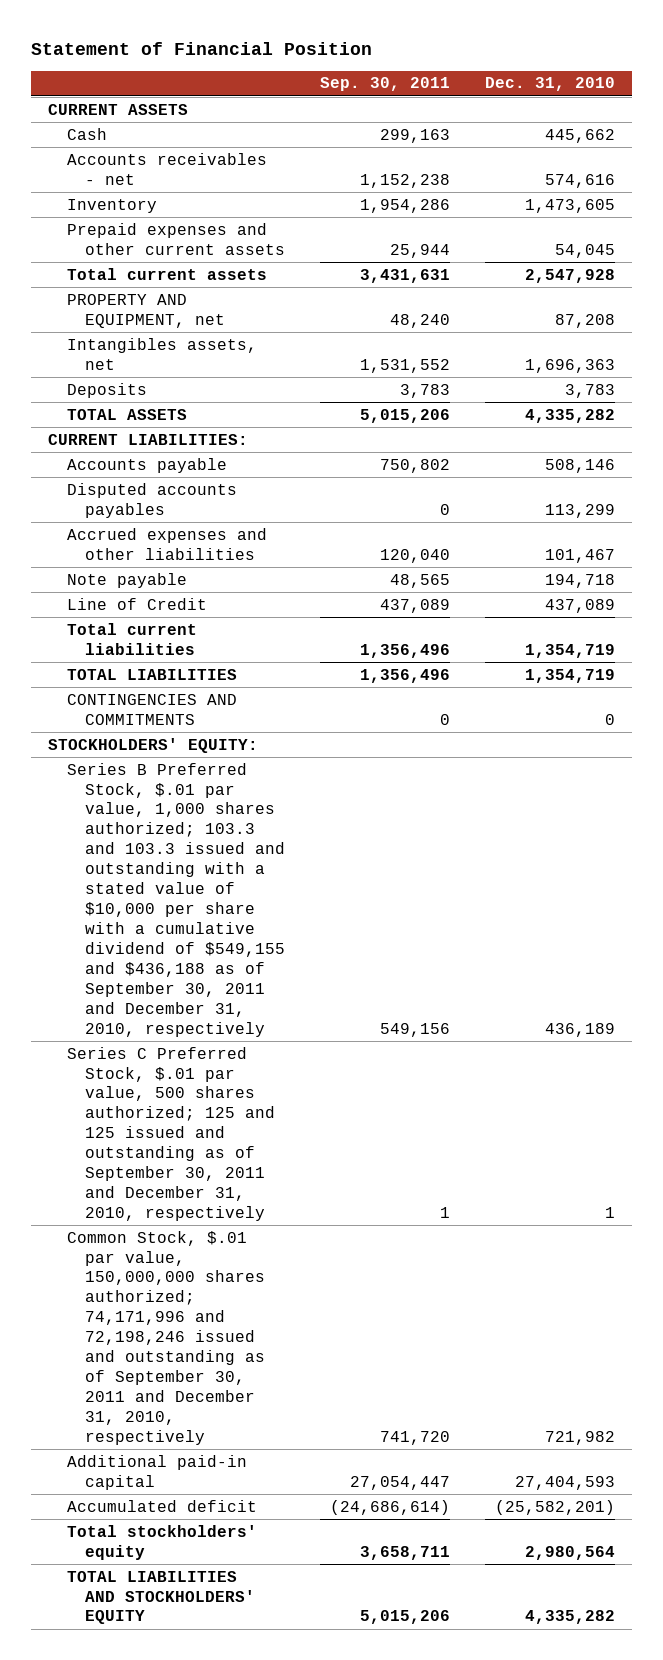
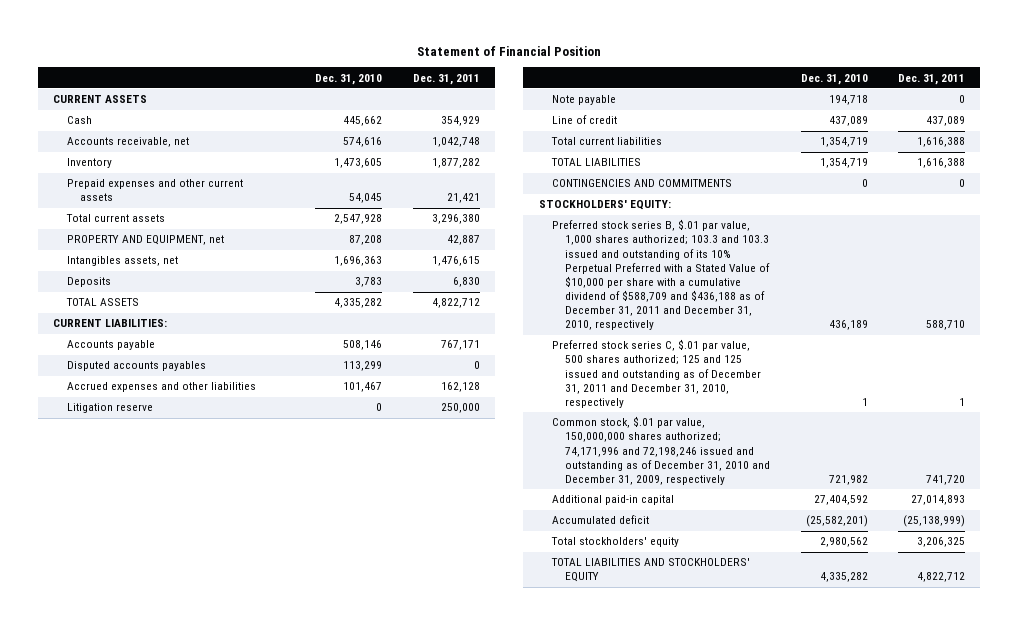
- | Sep. 30, 2011 | Dec. 31, 2010
+ | Dec. 31, 2010 | Dec. 31, 2011
- Accounts receivables - net | 1,152,238 | 574,616
+ Accounts receivable, net | 574,616 | 1,042,748
+ Litigation reserve | 0 | 250,000
- Line of Credit | 437,089 | 437,089
+ Line of credit | 437,089 | 437,089
- Series B Preferred Stock, $.01 par value, 1,000 shares authorized; 103.3 and 103.3 issued and outstanding with a stated value of $10,000 per share with a cumulative dividend of $549,155 and $436,188 as of September 30, 2011 and December 31, 2010, respectively | 549,156 | 436,189
- Series C Preferred Stock, $.01 par value, 500 shares authorized; 125 and 125 issued and outstanding as of September 30, 2011 and December 31, 2010, respectively | 1 | 1
- Common Stock, $.01 par value, 150,000,000 shares authorized; 74,171,996 and 72,198,246 issued and outstanding as of September 30, 2011 and December 31, 2010, respectively | 741,720 | 721,982
- Additional paid-in capital | 27,054,447 | 27,404,593
+ Preferred stock series B, $.01 par value, 1,000 shares authorized; 103.3 and 103.3 issued and outstanding of its 10% Perpetual Preferred with a Stated Value of $10,000 per share with a cumulative dividend of $588,709 and $436,188 as of December 31, 2011 and December 31, 2010, respectively | 436,189 | 588,710
+ Preferred stock series C, $.01 par value, 500 shares authorized; 125 and 125 issued and outstanding as of December 31, 2011 and December 31, 2010, respectively | 1 | 1
+ Common stock, $.01 par value, 150,000,000 shares authorized; 74,171,996 and 72,198,246 issued and outstanding as of December 31, 2010 and December 31, 2009, respectively | 721,982 | 741,720
+ Additional paid-in capital | 27,404,592 | 27,014,893
- Total stockholders' equity | 3,658,711 | 2,980,564
+ Total stockholders' equity | 2,980,562 | 3,206,325

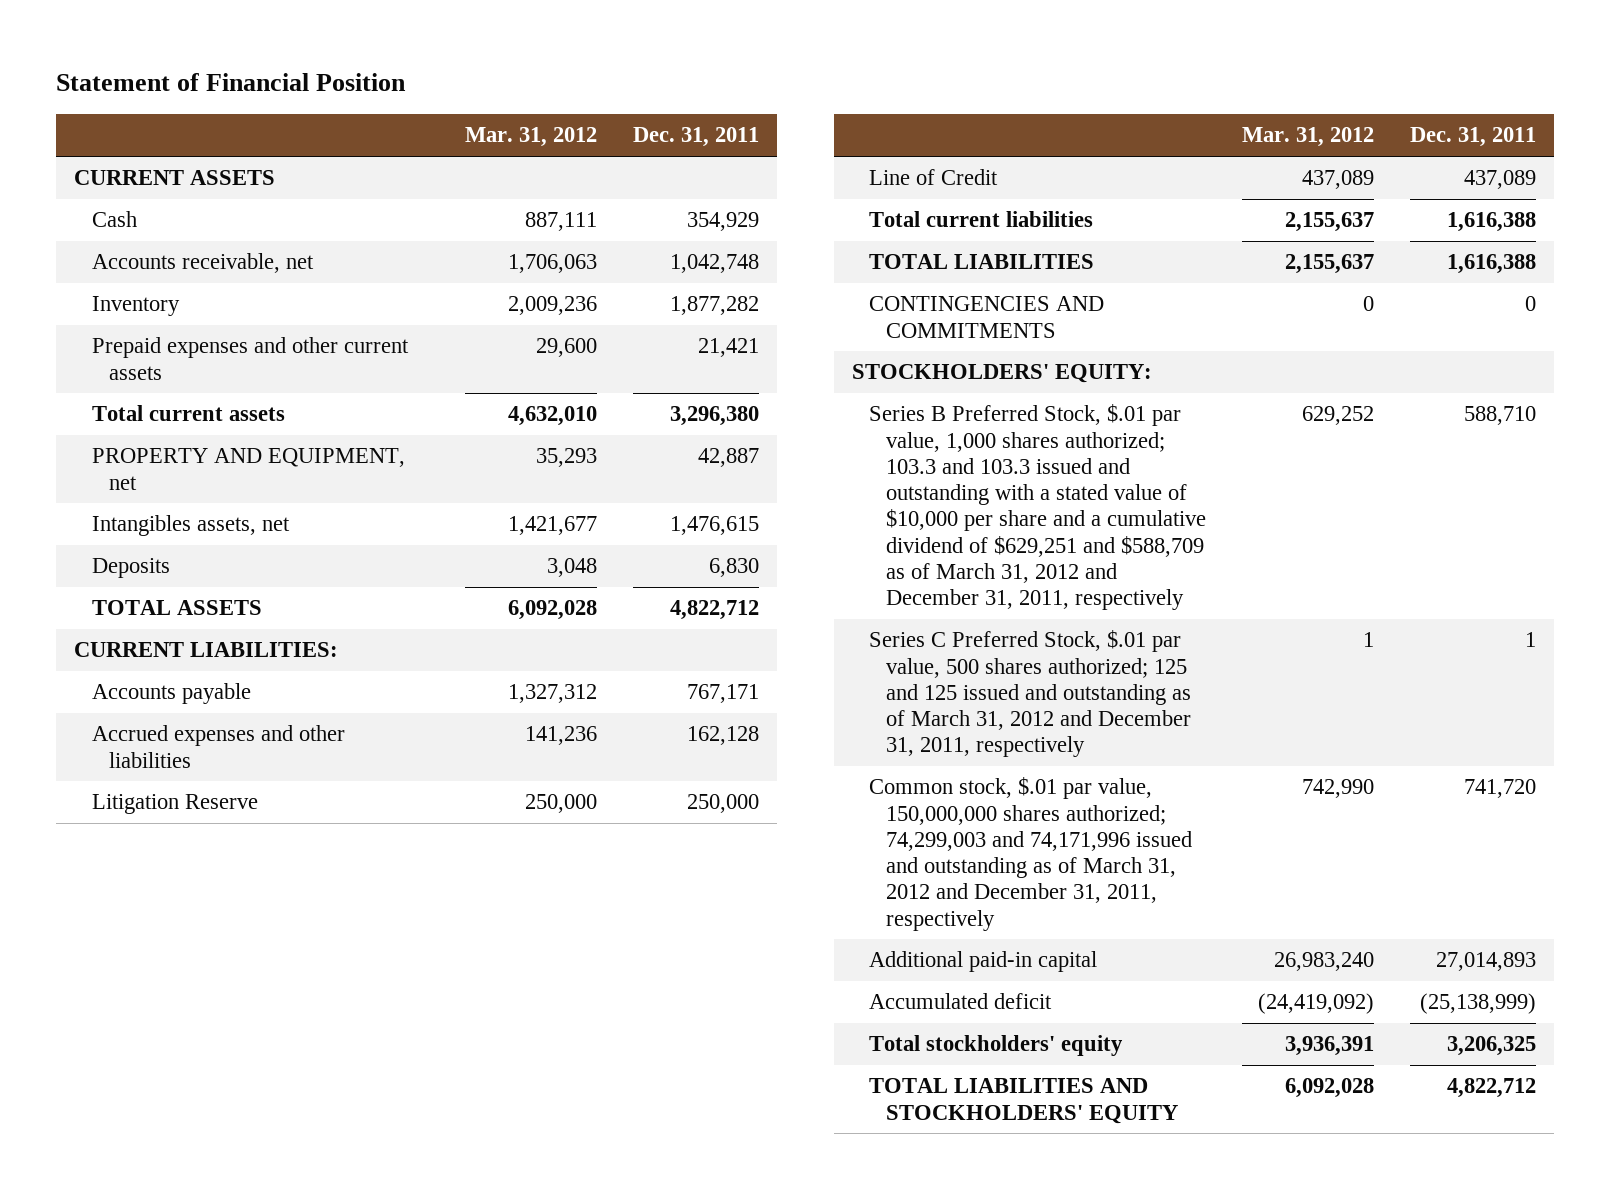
- | Dec. 31, 2010 | Dec. 31, 2011
+ | Mar. 31, 2012 | Dec. 31, 2011
- Disputed accounts payables | 113,299 | 0
- Litigation reserve | 0 | 250,000
- Note payable | 194,718 | 0
- Line of credit | 437,089 | 437,089
+ Litigation Reserve | 250,000 | 250,000
+ Line of Credit | 437,089 | 437,089
- Preferred stock series B, $.01 par value, 1,000 shares authorized; 103.3 and 103.3 issued and outstanding of its 10% Perpetual Preferred with a Stated Value of $10,000 per share with a cumulative dividend of $588,709 and $436,188 as of December 31, 2011 and December 31, 2010, respectively | 436,189 | 588,710
- Preferred stock series C, $.01 par value, 500 shares authorized; 125 and 125 issued and outstanding as of December 31, 2011 and December 31, 2010, respectively | 1 | 1
- Common stock, $.01 par value, 150,000,000 shares authorized; 74,171,996 and 72,198,246 issued and outstanding as of December 31, 2010 and December 31, 2009, respectively | 721,982 | 741,720
+ Series B Preferred Stock, $.01 par value, 1,000 shares authorized; 103.3 and 103.3 issued and outstanding with a stated value of $10,000 per share and a cumulative dividend of $629,251 and $588,709 as of March 31, 2012 and December 31, 2011, respectively | 629,252 | 588,710
+ Series C Preferred Stock, $.01 par value, 500 shares authorized; 125 and 125 issued and outstanding as of March 31, 2012 and December 31, 2011, respectively | 1 | 1
+ Common stock, $.01 par value, 150,000,000 shares authorized; 74,299,003 and 74,171,996 issued and outstanding as of March 31, 2012 and December 31, 2011, respectively | 742,990 | 741,720

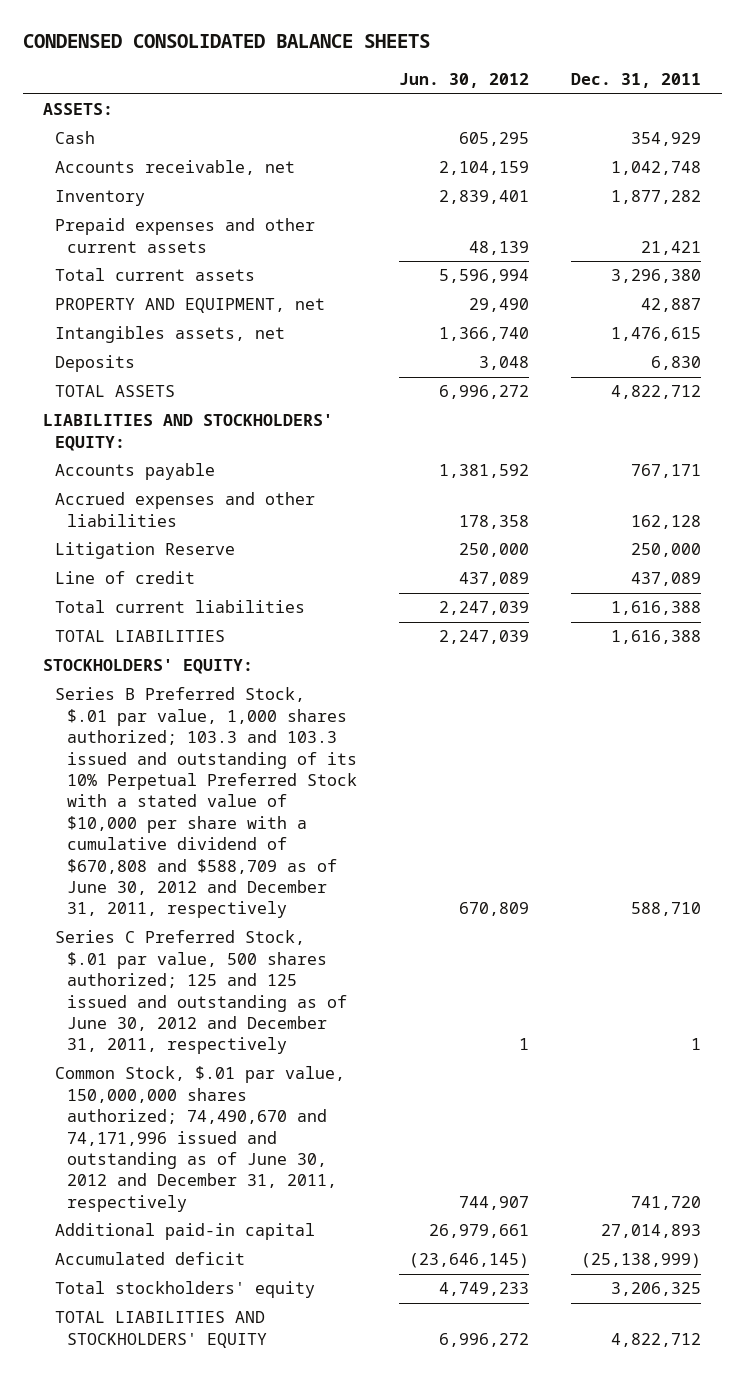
- Statement of Financial Position
+ CONDENSED CONSOLIDATED BALANCE SHEETS
- | Mar. 31, 2012 | Dec. 31, 2011
+ | Jun. 30, 2012 | Dec. 31, 2011
- CURRENT ASSETS
+ ASSETS:
- CURRENT LIABILITIES:
+ LIABILITIES AND STOCKHOLDERS' EQUITY:
- Line of Credit | 437,089 | 437,089
+ Line of credit | 437,089 | 437,089
- CONTINGENCIES AND COMMITMENTS | 0 | 0
- Series B Preferred Stock, $.01 par value, 1,000 shares authorized; 103.3 and 103.3 issued and outstanding with a stated value of $10,000 per share and a cumulative dividend of $629,251 and $588,709 as of March 31, 2012 and December 31, 2011, respectively | 629,252 | 588,710
- Series C Preferred Stock, $.01 par value, 500 shares authorized; 125 and 125 issued and outstanding as of March 31, 2012 and December 31, 2011, respectively | 1 | 1
- Common stock, $.01 par value, 150,000,000 shares authorized; 74,299,003 and 74,171,996 issued and outstanding as of March 31, 2012 and December 31, 2011, respectively | 742,990 | 741,720
+ Series B Preferred Stock, $.01 par value, 1,000 shares authorized; 103.3 and 103.3 issued and outstanding of its 10% Perpetual Preferred Stock with a stated value of $10,000 per share with a cumulative dividend of $670,808 and $588,709 as of June 30, 2012 and December 31, 2011, respectively | 670,809 | 588,710
+ Series C Preferred Stock, $.01 par value, 500 shares authorized; 125 and 125 issued and outstanding as of June 30, 2012 and December 31, 2011, respectively | 1 | 1
+ Common Stock, $.01 par value, 150,000,000 shares authorized; 74,490,670 and 74,171,996 issued and outstanding as of June 30, 2012 and December 31, 2011, respectively | 744,907 | 741,720

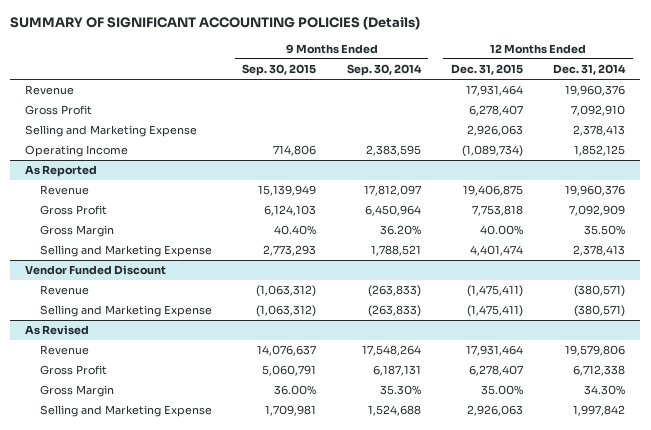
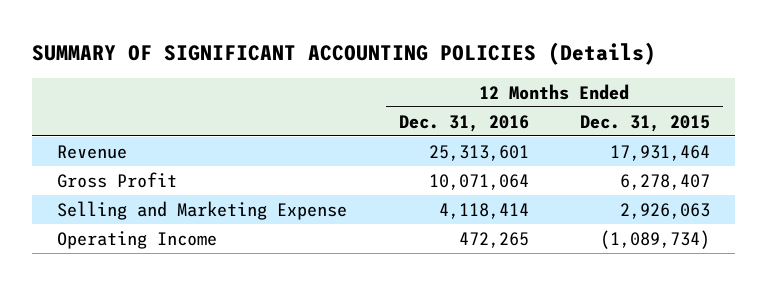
- | 9 Months Ended Sep. 30, 2015 | 9 Months Ended Sep. 30, 2014 | 12 Months Ended Dec. 31, 2015 | 12 Months Ended Dec. 31, 2014
+ | 12 Months Ended Dec. 31, 2016 | 12 Months Ended Dec. 31, 2015
- As Reported
- Revenue | 15,139,949 | 17,812,097 | 19,406,875 | 19,960,376
- Gross Profit | 6,124,103 | 6,450,964 | 7,753,818 | 7,092,909
- Gross Margin | 40.40% | 36.20% | 40.00% | 35.50%
- Selling and Marketing Expense | 2,773,293 | 1,788,521 | 4,401,474 | 2,378,413
- Vendor Funded Discount
- Revenue | (1,063,312) | (263,833) | (1,475,411) | (380,571)
- Selling and Marketing Expense | (1,063,312) | (263,833) | (1,475,411) | (380,571)
- As Revised
- Revenue | 14,076,637 | 17,548,264 | 17,931,464 | 19,579,806
- Gross Profit | 5,060,791 | 6,187,131 | 6,278,407 | 6,712,338
- Gross Margin | 36.00% | 35.30% | 35.00% | 34.30%
- Selling and Marketing Expense | 1,709,981 | 1,524,688 | 2,926,063 | 1,997,842

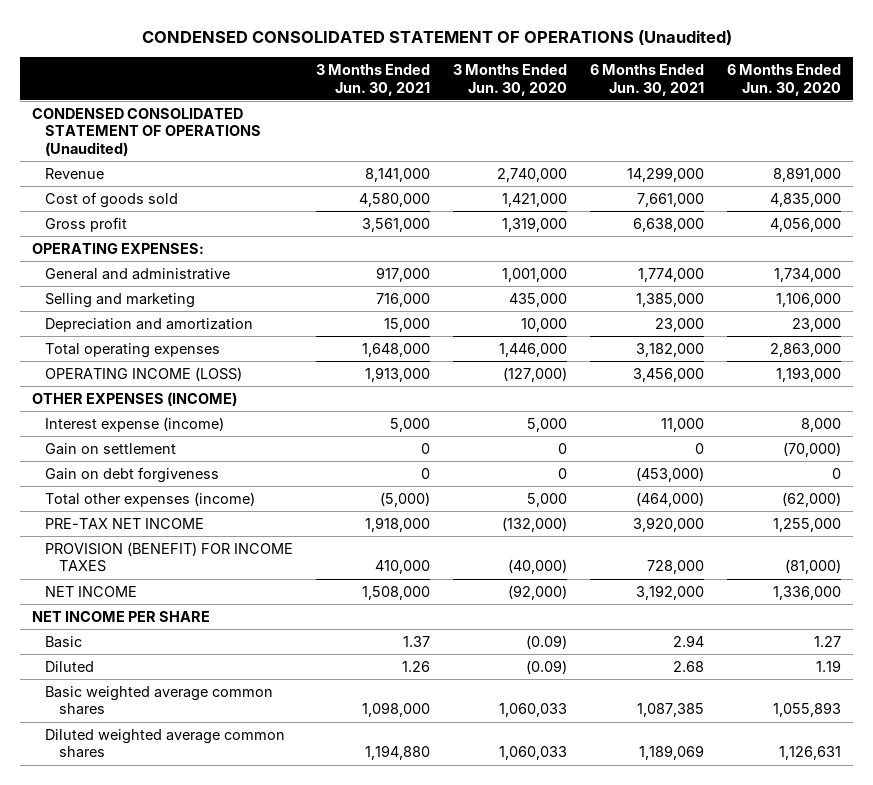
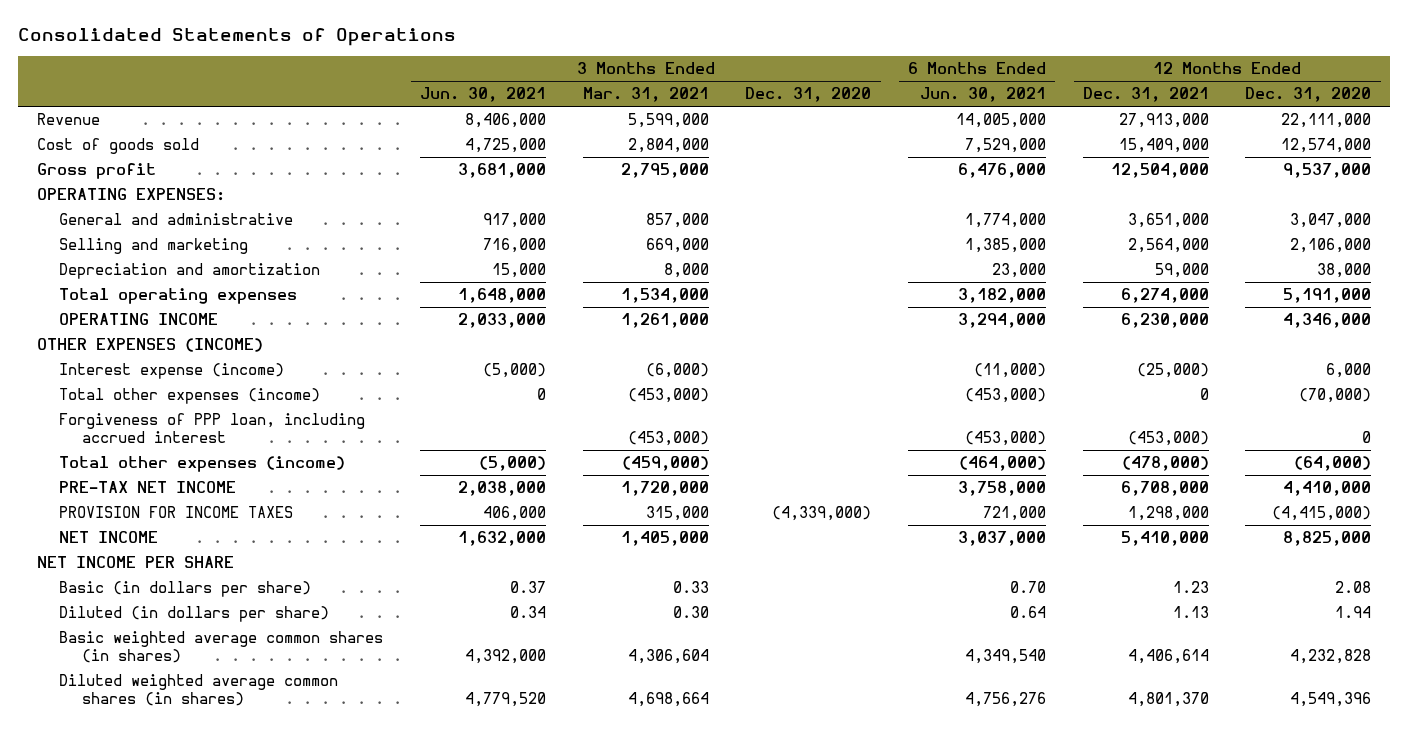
- CONDENSED CONSOLIDATED STATEMENT OF OPERATIONS (Unaudited)
+ Consolidated Statements of Operations
- | 3 Months Ended Jun. 30, 2021 | 3 Months Ended Jun. 30, 2020 | 6 Months Ended Jun. 30, 2021 | 6 Months Ended Jun. 30, 2020
+ | 3 Months Ended Jun. 30, 2021 | 3 Months Ended Mar. 31, 2021 | 3 Months Ended Dec. 31, 2020 | 6 Months Ended Jun. 30, 2021 | 12 Months Ended Dec. 31, 2021 | 12 Months Ended Dec. 31, 2020
- CONDENSED CONSOLIDATED STATEMENT OF OPERATIONS (Unaudited)
- Revenue | 8,141,000 | 2,740,000 | 14,299,000 | 8,891,000
- Cost of goods sold | 4,580,000 | 1,421,000 | 7,661,000 | 4,835,000
- Gross profit | 3,561,000 | 1,319,000 | 6,638,000 | 4,056,000
+ Revenue | 8,406,000 | 5,599,000 | | 14,005,000 | 27,913,000 | 22,111,000
+ Cost of goods sold | 4,725,000 | 2,804,000 | | 7,529,000 | 15,409,000 | 12,574,000
+ Gross profit | 3,681,000 | 2,795,000 | | 6,476,000 | 12,504,000 | 9,537,000
- OPERATING INCOME (LOSS) | 1,913,000 | (127,000) | 3,456,000 | 1,193,000
+ OPERATING INCOME | 2,033,000 | 1,261,000 | | 3,294,000 | 6,230,000 | 4,346,000
- Interest expense (income) | 5,000 | 5,000 | 11,000 | 8,000
- Gain on settlement | 0 | 0 | 0 | (70,000)
- Gain on debt forgiveness | 0 | 0 | (453,000) | 0
+ Interest expense (income) | (5,000) | (6,000) | | (11,000) | (25,000) | 6,000
+ Total other expenses (income) | 0 | (453,000) | | (453,000) | 0 | (70,000)
+ Forgiveness of PPP loan, including accrued interest | | (453,000) | | (453,000) | (453,000) | 0
- PRE-TAX NET INCOME | 1,918,000 | (132,000) | 3,920,000 | 1,255,000
- PROVISION (BENEFIT) FOR INCOME TAXES | 410,000 | (40,000) | 728,000 | (81,000)
- NET INCOME | 1,508,000 | (92,000) | 3,192,000 | 1,336,000
+ PRE-TAX NET INCOME | 2,038,000 | 1,720,000 | | 3,758,000 | 6,708,000 | 4,410,000
+ PROVISION FOR INCOME TAXES | 406,000 | 315,000 | (4,339,000) | 721,000 | 1,298,000 | (4,415,000)
+ NET INCOME | 1,632,000 | 1,405,000 | | 3,037,000 | 5,410,000 | 8,825,000
- Basic | 1.37 | (0.09) | 2.94 | 1.27
- Diluted | 1.26 | (0.09) | 2.68 | 1.19
- Basic weighted average common shares | 1,098,000 | 1,060,033 | 1,087,385 | 1,055,893
- Diluted weighted average common shares | 1,194,880 | 1,060,033 | 1,189,069 | 1,126,631
+ Basic (in dollars per share) | 0.37 | 0.33 | | 0.70 | 1.23 | 2.08
+ Diluted (in dollars per share) | 0.34 | 0.30 | | 0.64 | 1.13 | 1.94
+ Basic weighted average common shares (in shares) | 4,392,000 | 4,306,604 | | 4,349,540 | 4,406,614 | 4,232,828
+ Diluted weighted average common shares (in shares) | 4,779,520 | 4,698,664 | | 4,756,276 | 4,801,370 | 4,549,396

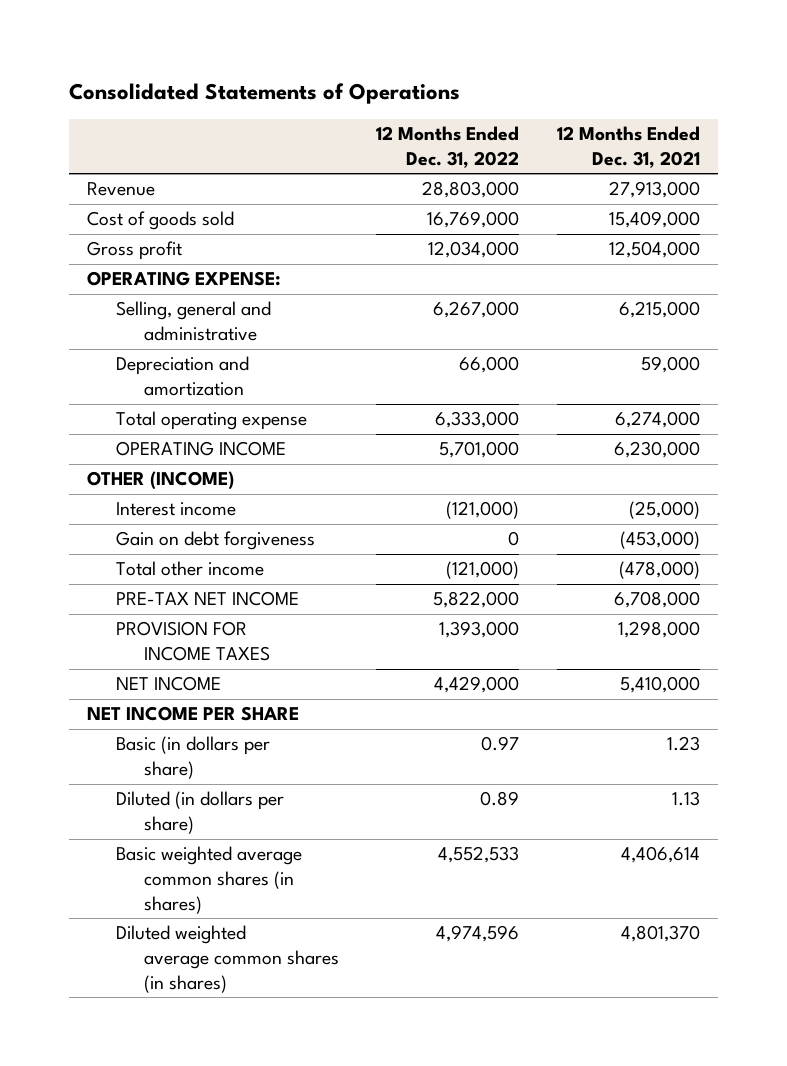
- | 3 Months Ended Jun. 30, 2021 | 3 Months Ended Mar. 31, 2021 | 3 Months Ended Dec. 31, 2020 | 6 Months Ended Jun. 30, 2021 | 12 Months Ended Dec. 31, 2021 | 12 Months Ended Dec. 31, 2020
+ | 12 Months Ended Dec. 31, 2022 | 12 Months Ended Dec. 31, 2021
- OPERATING EXPENSES:
- General and administrative | 917,000 | 857,000 | | 1,774,000 | 3,651,000 | 3,047,000
- Selling and marketing | 716,000 | 669,000 | | 1,385,000 | 2,564,000 | 2,106,000
+ OPERATING EXPENSE:
+ Selling, general and administrative | 6,267,000 | 6,215,000
- Total operating expenses | 1,648,000 | 1,534,000 | | 3,182,000 | 6,274,000 | 5,191,000
+ Total operating expense | 6,333,000 | 6,274,000
- OTHER EXPENSES (INCOME)
- Interest expense (income) | (5,000) | (6,000) | | (11,000) | (25,000) | 6,000
- Total other expenses (income) | 0 | (453,000) | | (453,000) | 0 | (70,000)
- Forgiveness of PPP loan, including accrued interest | | (453,000) | | (453,000) | (453,000) | 0
- Total other expenses (income) | (5,000) | (459,000) | | (464,000) | (478,000) | (64,000)
+ OTHER (INCOME)
+ Interest income | (121,000) | (25,000)
+ Gain on debt forgiveness | 0 | (453,000)
+ Total other income | (121,000) | (478,000)

